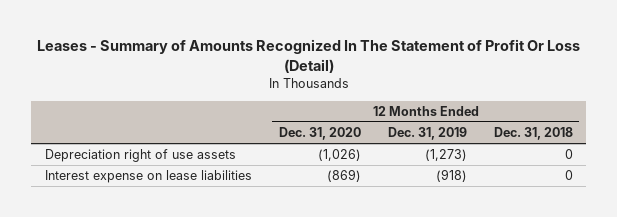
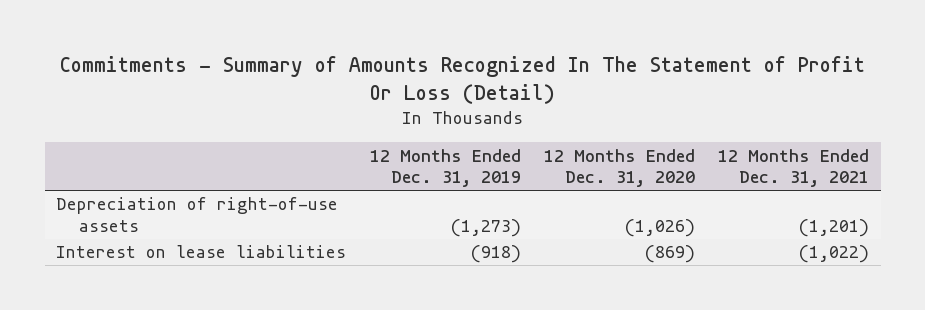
- Leases - Summary of Amounts Recognized In The Statement of Profit Or Loss (Detail)
+ Commitments - Summary of Amounts Recognized In The Statement of Profit Or Loss (Detail)
- | 12 Months Ended Dec. 31, 2020 | 12 Months Ended Dec. 31, 2019 | 12 Months Ended Dec. 31, 2018
+ | 12 Months Ended Dec. 31, 2019 | 12 Months Ended Dec. 31, 2020 | 12 Months Ended Dec. 31, 2021
- Depreciation right of use assets | (1,026) | (1,273) | 0
- Interest expense on lease liabilities | (869) | (918) | 0
+ Depreciation of right-of-use assets | (1,273) | (1,026) | (1,201)
+ Interest on lease liabilities | (918) | (869) | (1,022)

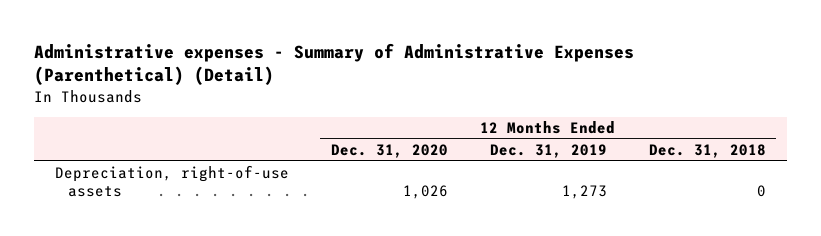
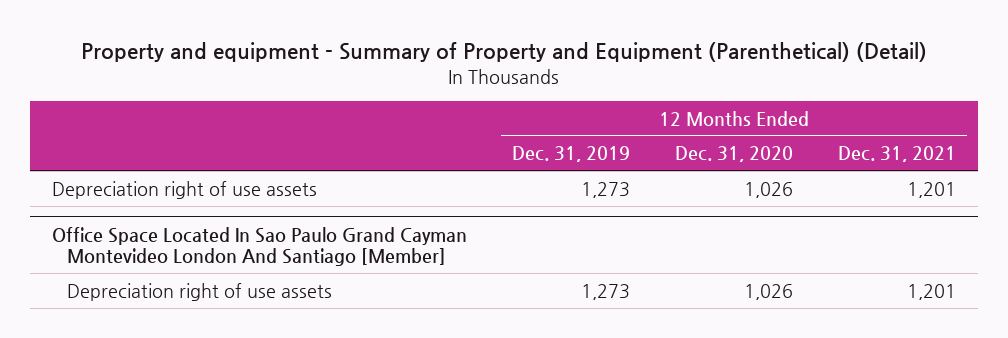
- Administrative expenses - Summary of Administrative Expenses (Parenthetical) (Detail)
+ Property and equipment - Summary of Property and Equipment (Parenthetical) (Detail)
- | 12 Months Ended Dec. 31, 2020 | 12 Months Ended Dec. 31, 2019 | 12 Months Ended Dec. 31, 2018
+ | 12 Months Ended Dec. 31, 2019 | 12 Months Ended Dec. 31, 2020 | 12 Months Ended Dec. 31, 2021
- Depreciation, right-of-use assets | 1,026 | 1,273 | 0
+ Depreciation right of use assets | 1,273 | 1,026 | 1,201
+ Office Space Located In Sao Paulo Grand Cayman Montevideo London And Santiago [Member]
+ Depreciation right of use assets | 1,273 | 1,026 | 1,201

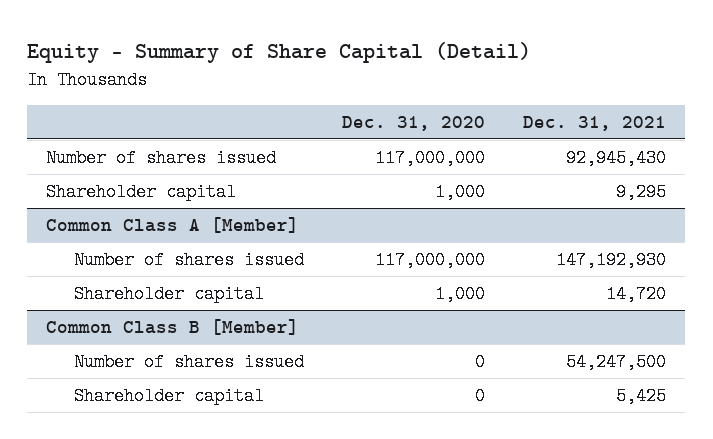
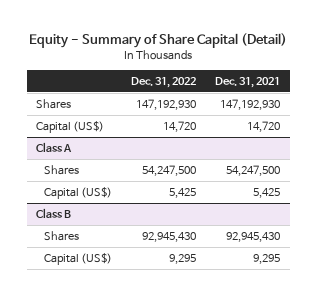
- | Dec. 31, 2020 | Dec. 31, 2021
+ | Dec. 31, 2022 | Dec. 31, 2021
- Number of shares issued | 117,000,000 | 92,945,430
- Shareholder capital | 1,000 | 9,295
- Common Class A [Member]
- Number of shares issued | 117,000,000 | 147,192,930
- Shareholder capital | 1,000 | 14,720
- Common Class B [Member]
- Number of shares issued | 0 | 54,247,500
- Shareholder capital | 0 | 5,425
+ Shares | 147,192,930 | 147,192,930
+ Capital (US$) | 14,720 | 14,720
+ Class A
+ Shares | 54,247,500 | 54,247,500
+ Capital (US$) | 5,425 | 5,425
+ Class B
+ Shares | 92,945,430 | 92,945,430
+ Capital (US$) | 9,295 | 9,295

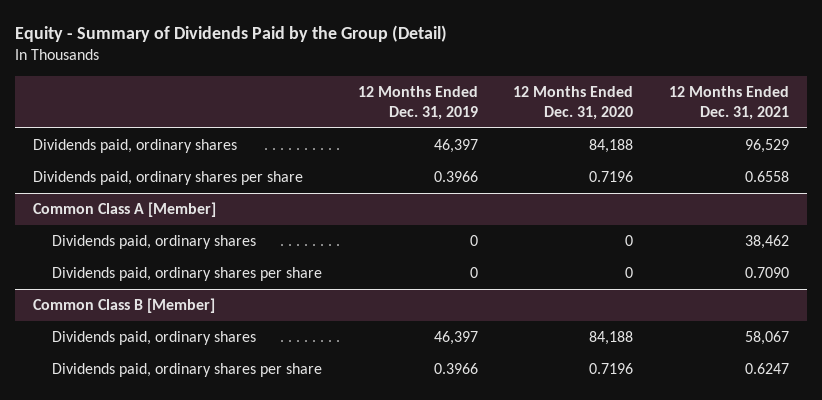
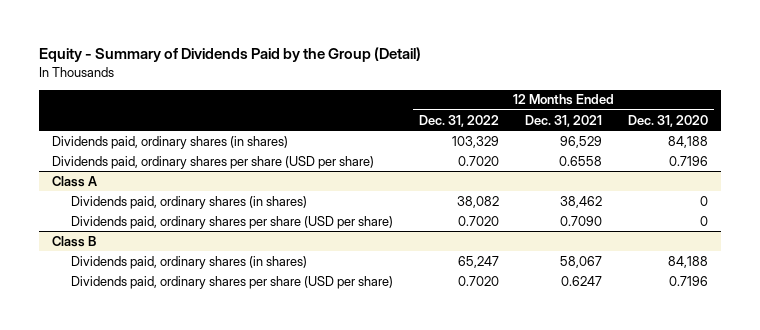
- | 12 Months Ended Dec. 31, 2019 | 12 Months Ended Dec. 31, 2020 | 12 Months Ended Dec. 31, 2021
+ | 12 Months Ended Dec. 31, 2022 | 12 Months Ended Dec. 31, 2021 | 12 Months Ended Dec. 31, 2020
- Dividends paid, ordinary shares | 46,397 | 84,188 | 96,529
- Dividends paid, ordinary shares per share | 0.3966 | 0.7196 | 0.6558
- Common Class A [Member]
- Dividends paid, ordinary shares | 0 | 0 | 38,462
- Dividends paid, ordinary shares per share | 0 | 0 | 0.7090
- Common Class B [Member]
- Dividends paid, ordinary shares | 46,397 | 84,188 | 58,067
- Dividends paid, ordinary shares per share | 0.3966 | 0.7196 | 0.6247
+ Dividends paid, ordinary shares (in shares) | 103,329 | 96,529 | 84,188
+ Dividends paid, ordinary shares per share (USD per share) | 0.7020 | 0.6558 | 0.7196
+ Class A
+ Dividends paid, ordinary shares (in shares) | 38,082 | 38,462 | 0
+ Dividends paid, ordinary shares per share (USD per share) | 0.7020 | 0.7090 | 0
+ Class B
+ Dividends paid, ordinary shares (in shares) | 65,247 | 58,067 | 84,188
+ Dividends paid, ordinary shares per share (USD per share) | 0.7020 | 0.6247 | 0.7196

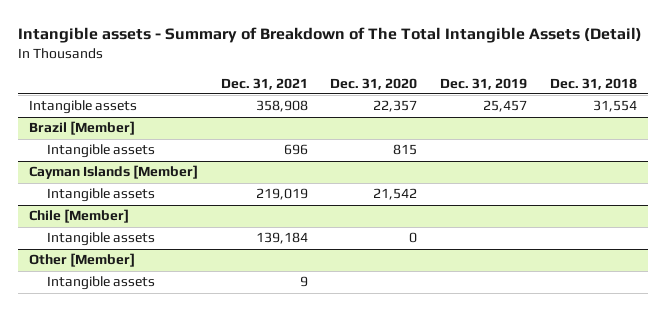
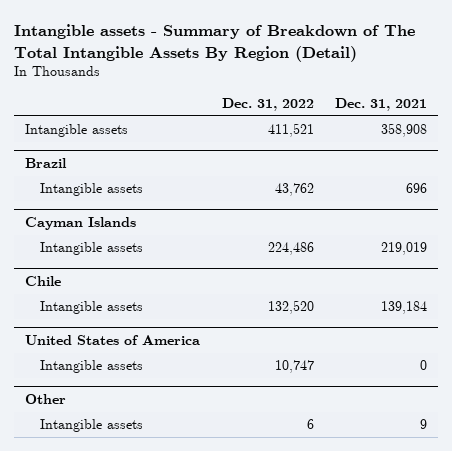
- Intangible assets - Summary of Breakdown of The Total Intangible Assets (Detail)
+ Intangible assets - Summary of Breakdown of The Total Intangible Assets By Region (Detail)
- | Dec. 31, 2021 | Dec. 31, 2020 | Dec. 31, 2019 | Dec. 31, 2018
+ | Dec. 31, 2022 | Dec. 31, 2021
- Brazil [Member]
+ Brazil
- Cayman Islands [Member]
+ Cayman Islands
- Chile [Member]
+ Chile
- Other [Member]
+ United States of America
+ Intangible assets | 10,747 | 0
+ Other

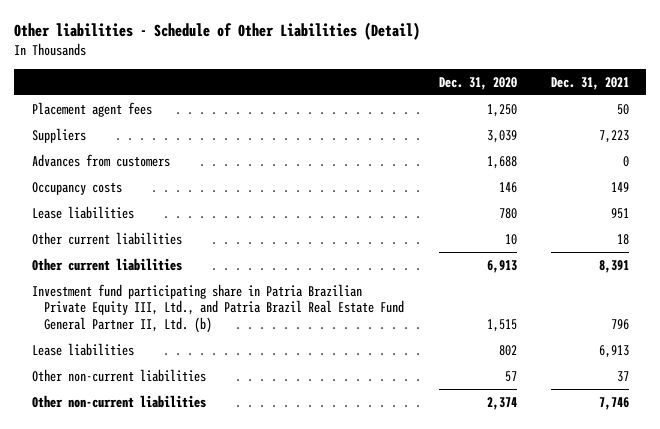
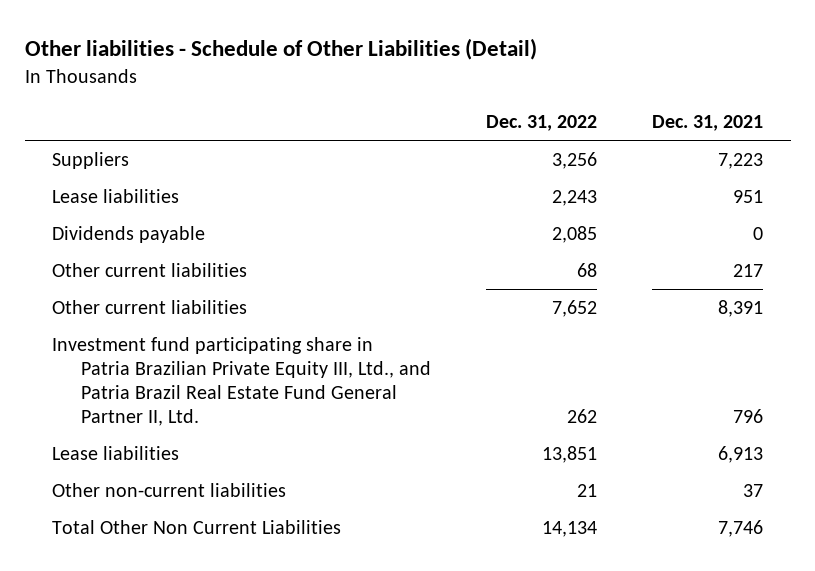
- | Dec. 31, 2020 | Dec. 31, 2021
+ | Dec. 31, 2022 | Dec. 31, 2021
- Placement agent fees | 1,250 | 50
- Advances from customers | 1,688 | 0
- Occupancy costs | 146 | 149
- Other current liabilities | 10 | 18
+ Dividends payable | 2,085 | 0
+ Other current liabilities | 68 | 217
- Investment fund participating share in Patria Brazilian Private Equity III, Ltd., and Patria Brazil Real Estate Fund General Partner II, Ltd. (b) | 1,515 | 796
+ Investment fund participating share in Patria Brazilian Private Equity III, Ltd., and Patria Brazil Real Estate Fund General Partner II, Ltd. | 262 | 796
- Other non-current liabilities | 2,374 | 7,746
+ Total Other Non Current Liabilities | 14,134 | 7,746

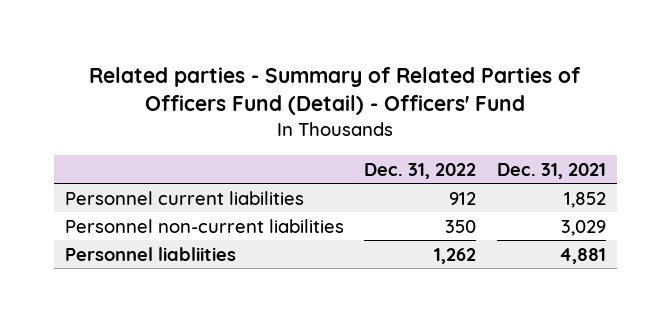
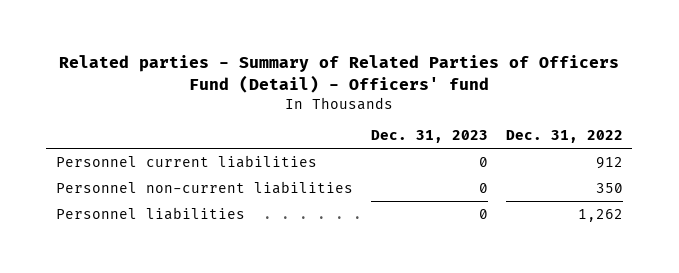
- Related parties - Summary of Related Parties of Officers Fund (Detail) - Officers' Fund
+ Related parties - Summary of Related Parties of Officers Fund (Detail) - Officers' fund
- | Dec. 31, 2022 | Dec. 31, 2021
+ | Dec. 31, 2023 | Dec. 31, 2022
- Personnel liabliities | 1,262 | 4,881
+ Personnel liabilities | 0 | 1,262

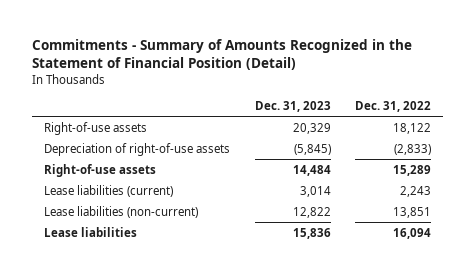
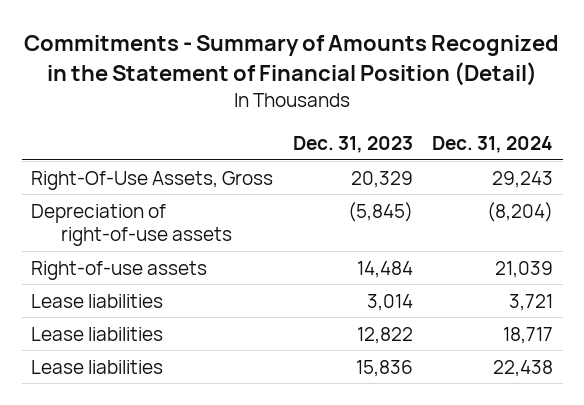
- | Dec. 31, 2023 | Dec. 31, 2022
+ | Dec. 31, 2023 | Dec. 31, 2024
- Right-of-use assets | 20,329 | 18,122
+ Right-Of-Use Assets, Gross | 20,329 | 29,243
- Lease liabilities (current) | 3,014 | 2,243
- Lease liabilities (non-current) | 12,822 | 13,851
+ Lease liabilities | 3,014 | 3,721
+ Lease liabilities | 12,822 | 18,717

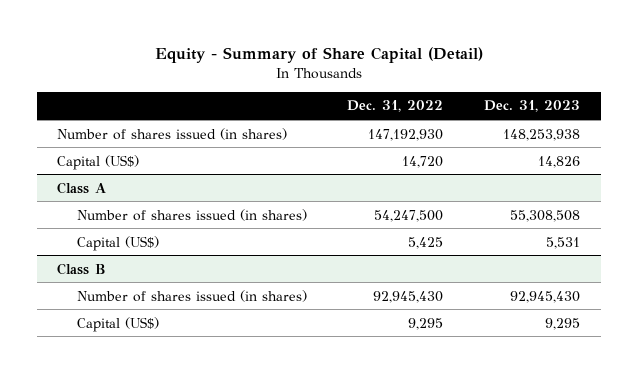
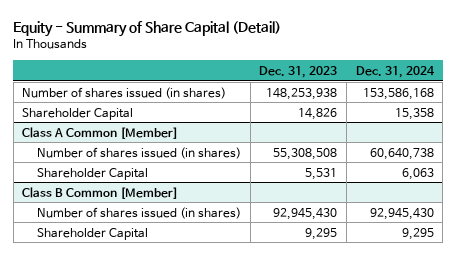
- | Dec. 31, 2022 | Dec. 31, 2023
+ | Dec. 31, 2023 | Dec. 31, 2024
- Capital (US$) | 14,720 | 14,826
- Class A
+ Shareholder Capital | 14,826 | 15,358
+ Class A Common [Member]
- Capital (US$) | 5,425 | 5,531
- Class B
+ Shareholder Capital | 5,531 | 6,063
+ Class B Common [Member]
- Capital (US$) | 9,295 | 9,295
+ Shareholder Capital | 9,295 | 9,295

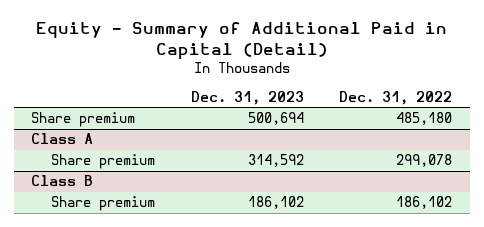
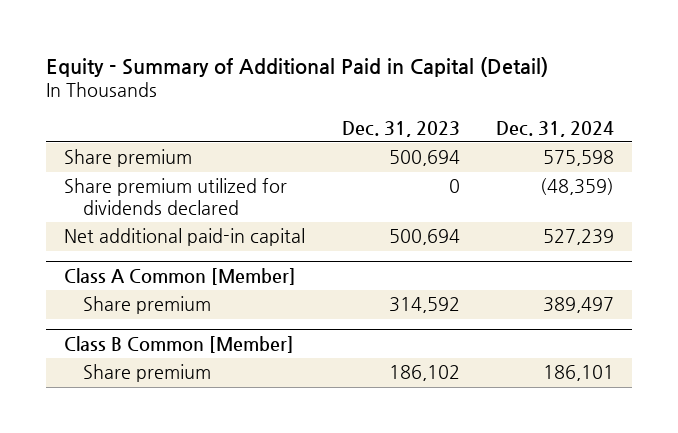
- | Dec. 31, 2023 | Dec. 31, 2022
+ | Dec. 31, 2023 | Dec. 31, 2024
- Class A
+ Share premium utilized for dividends declared | 0 | (48,359)
+ Net additional paid-in capital | 500,694 | 527,239
+ Class A Common [Member]
- Class B
+ Class B Common [Member]

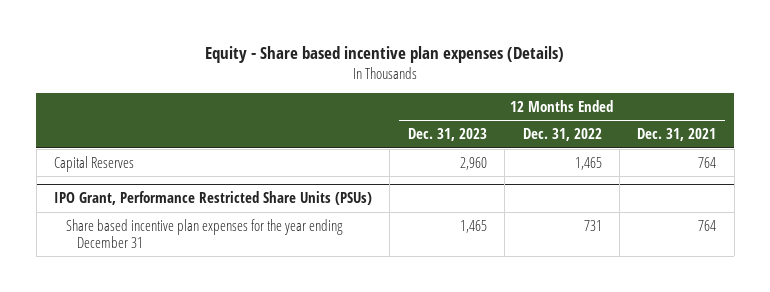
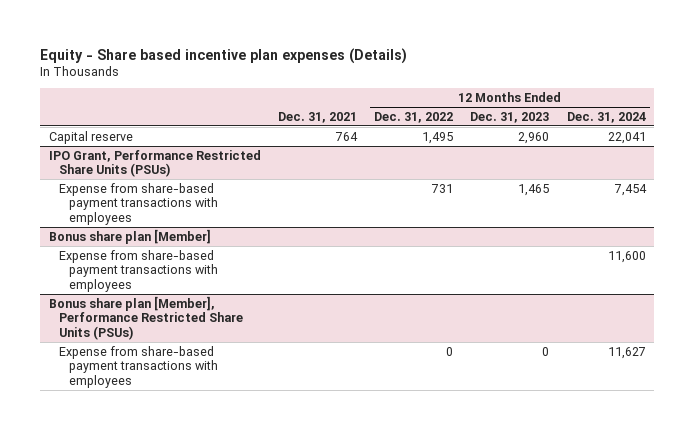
- | 12 Months Ended Dec. 31, 2023 | 12 Months Ended Dec. 31, 2022 | 12 Months Ended Dec. 31, 2021
+ | Dec. 31, 2021 | 12 Months Ended Dec. 31, 2022 | 12 Months Ended Dec. 31, 2023 | 12 Months Ended Dec. 31, 2024
- Capital Reserves | 2,960 | 1,465 | 764
+ Capital reserve | 764 | 1,495 | 2,960 | 22,041
@ IPO Grant, Performance Restricted Share Units (PSUs)
- Share based incentive plan expenses for the year ending December 31 | 1,465 | 731 | 764
+ Expense from share-based payment transactions with employees | | 731 | 1,465 | 7,454
+ Bonus share plan [Member]
+ Expense from share-based payment transactions with employees | | | | 11,600
+ Bonus share plan [Member], Performance Restricted Share Units (PSUs)
+ Expense from share-based payment transactions with employees | | 0 | 0 | 11,627

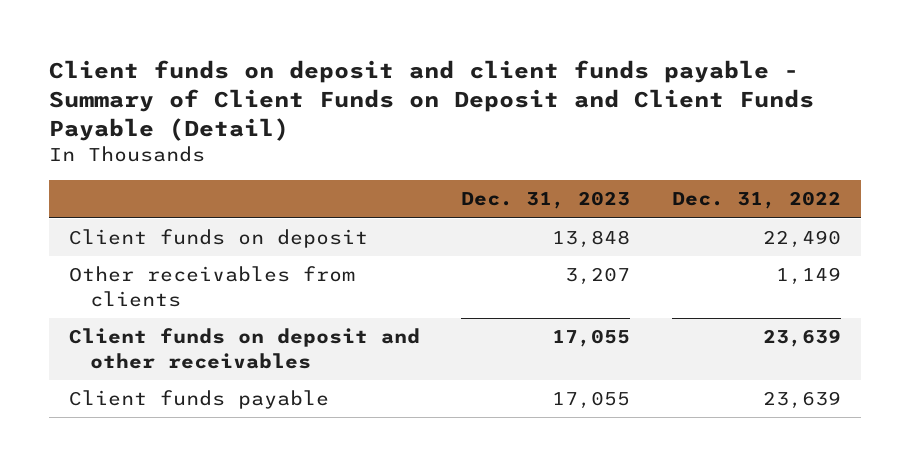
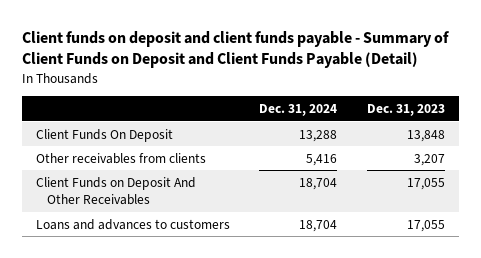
- | Dec. 31, 2023 | Dec. 31, 2022
+ | Dec. 31, 2024 | Dec. 31, 2023
- Client funds on deposit | 13,848 | 22,490
+ Client Funds On Deposit | 13,288 | 13,848
- Client funds on deposit and other receivables | 17,055 | 23,639
- Client funds payable | 17,055 | 23,639
+ Client Funds on Deposit And Other Receivables | 18,704 | 17,055
+ Loans and advances to customers | 18,704 | 17,055

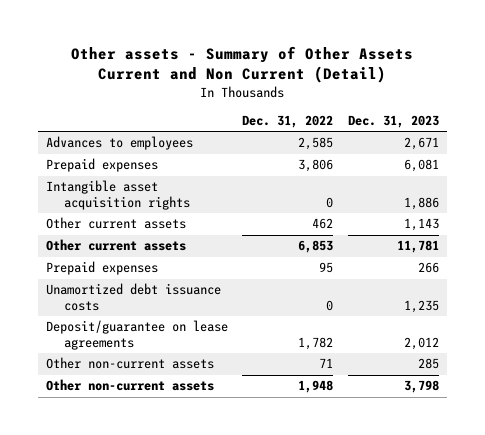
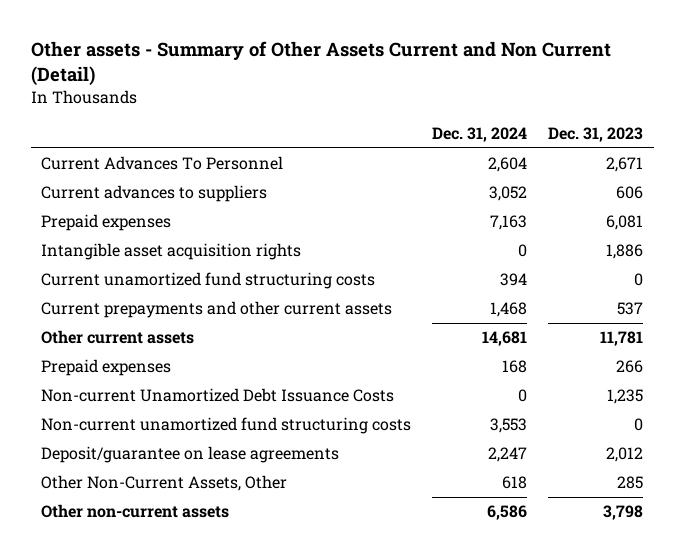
- | Dec. 31, 2022 | Dec. 31, 2023
+ | Dec. 31, 2024 | Dec. 31, 2023
- Advances to employees | 2,585 | 2,671
+ Current Advances To Personnel | 2,604 | 2,671
+ Current advances to suppliers | 3,052 | 606
- Other current assets | 462 | 1,143
+ Current unamortized fund structuring costs | 394 | 0
+ Current prepayments and other current assets | 1,468 | 537
- Unamortized debt issuance costs | 0 | 1,235
+ Non-current Unamortized Debt Issuance Costs | 0 | 1,235
+ Non-current unamortized fund structuring costs | 3,553 | 0
- Other non-current assets | 71 | 285
+ Other Non-Current Assets, Other | 618 | 285

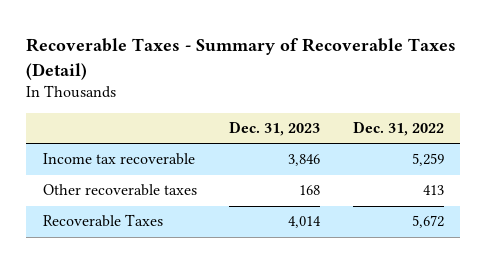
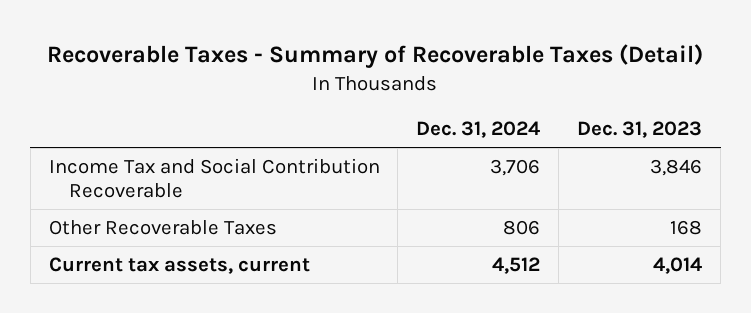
- | Dec. 31, 2023 | Dec. 31, 2022
+ | Dec. 31, 2024 | Dec. 31, 2023
- Income tax recoverable | 3,846 | 5,259
- Other recoverable taxes | 168 | 413
- Recoverable Taxes | 4,014 | 5,672
+ Income Tax and Social Contribution Recoverable | 3,706 | 3,846
+ Other Recoverable Taxes | 806 | 168
+ Current tax assets, current | 4,512 | 4,014

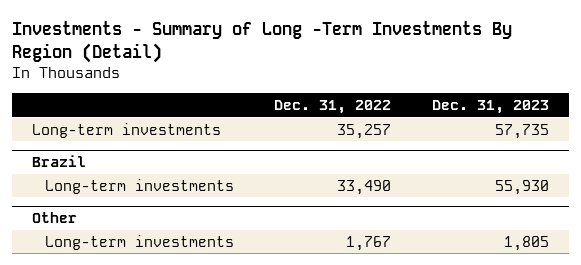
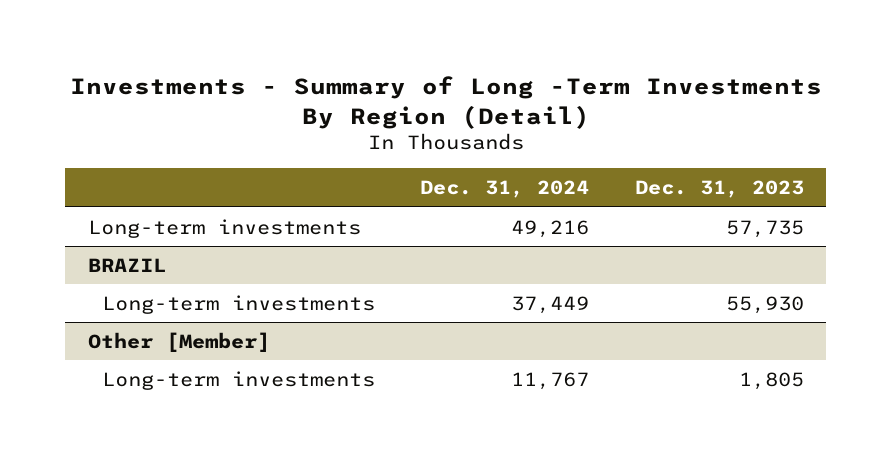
- | Dec. 31, 2022 | Dec. 31, 2023
+ | Dec. 31, 2024 | Dec. 31, 2023
- Brazil
+ BRAZIL
- Other
+ Other [Member]

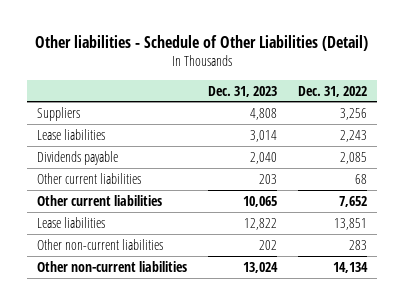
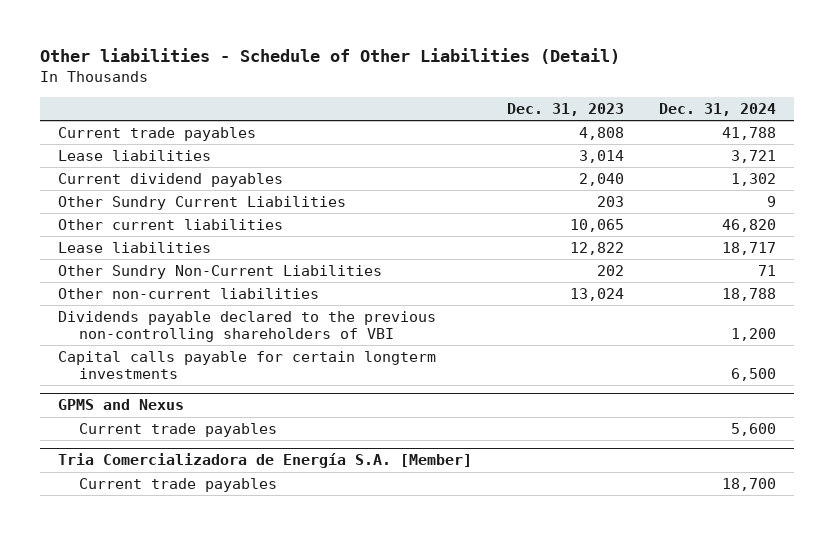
- | Dec. 31, 2023 | Dec. 31, 2022
+ | Dec. 31, 2023 | Dec. 31, 2024
- Suppliers | 4,808 | 3,256
+ Current trade payables | 4,808 | 41,788
- Dividends payable | 2,040 | 2,085
- Other current liabilities | 203 | 68
+ Current dividend payables | 2,040 | 1,302
+ Other Sundry Current Liabilities | 203 | 9
- Other non-current liabilities | 202 | 283
+ Other Sundry Non-Current Liabilities | 202 | 71
+ Dividends payable declared to the previous non-controlling shareholders of VBI | | 1,200
+ Capital calls payable for certain longterm investments | | 6,500
+ GPMS and Nexus
+ Current trade payables | | 5,600
+ Tria Comercializadora de Energía S.A. [Member]
+ Current trade payables | | 18,700

